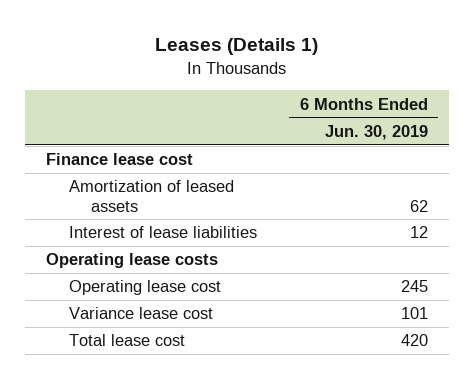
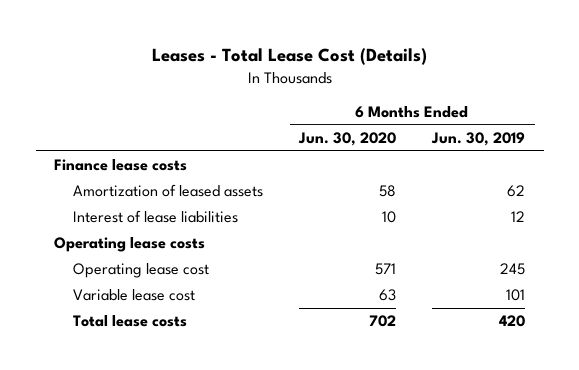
- Leases (Details 1)
+ Leases - Total Lease Cost (Details)
- | 6 Months Ended Jun. 30, 2019
+ | 6 Months Ended Jun. 30, 2020 | 6 Months Ended Jun. 30, 2019
- Finance lease cost
+ Finance lease costs
- Variance lease cost | 101
- Total lease cost | 420
+ Variable lease cost | 63 | 101
+ Total lease costs | 702 | 420

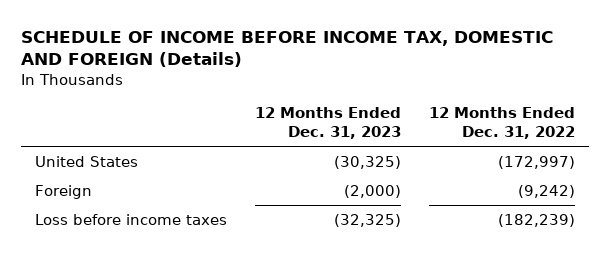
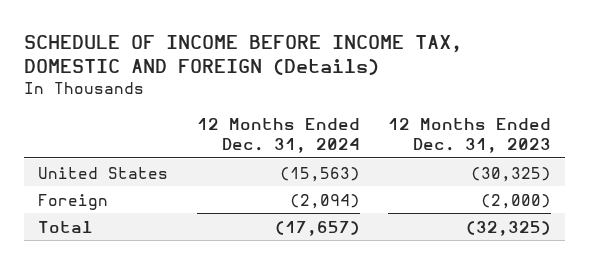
- | 12 Months Ended Dec. 31, 2023 | 12 Months Ended Dec. 31, 2022
+ | 12 Months Ended Dec. 31, 2024 | 12 Months Ended Dec. 31, 2023
- Loss before income taxes | (32,325) | (182,239)
+ Total | (17,657) | (32,325)

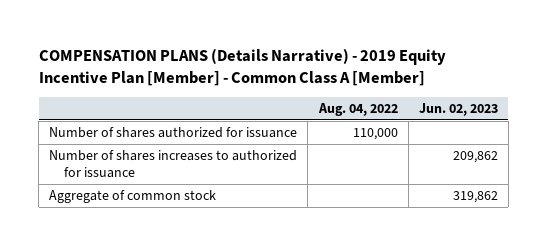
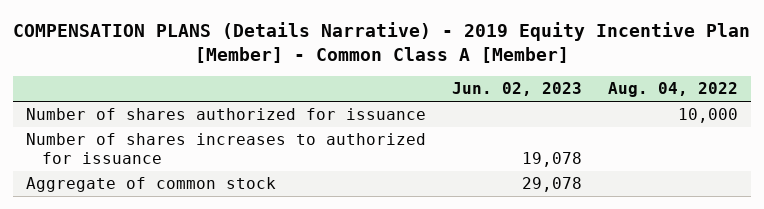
- | Aug. 04, 2022 | Jun. 02, 2023
+ | Jun. 02, 2023 | Aug. 04, 2022
- Number of shares authorized for issuance | 110,000 |
- Number of shares increases to authorized for issuance | | 209,862
- Aggregate of common stock | | 319,862
+ Number of shares authorized for issuance | | 10,000
+ Number of shares increases to authorized for issuance | 19,078 |
+ Aggregate of common stock | 29,078 |

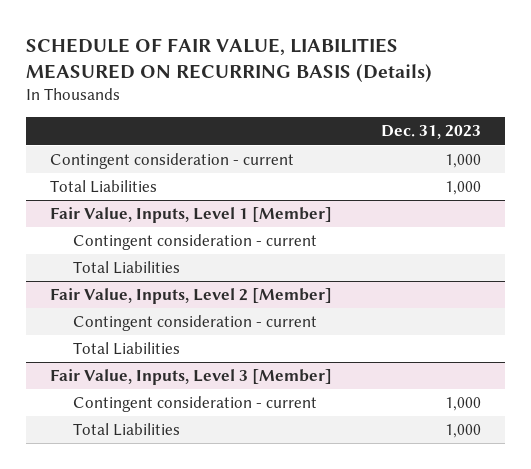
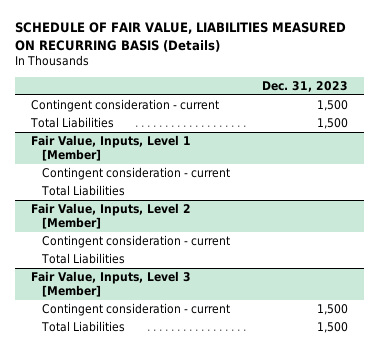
- Contingent consideration - current | 1,000
- Total Liabilities | 1,000
+ Contingent consideration - current | 1,500
+ Total Liabilities | 1,500
@ Fair Value, Inputs, Level 3 [Member]
- Contingent consideration - current | 1,000
- Total Liabilities | 1,000
+ Contingent consideration - current | 1,500
+ Total Liabilities | 1,500

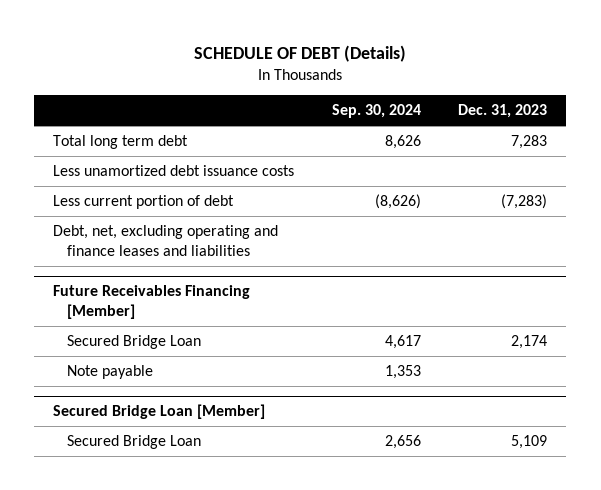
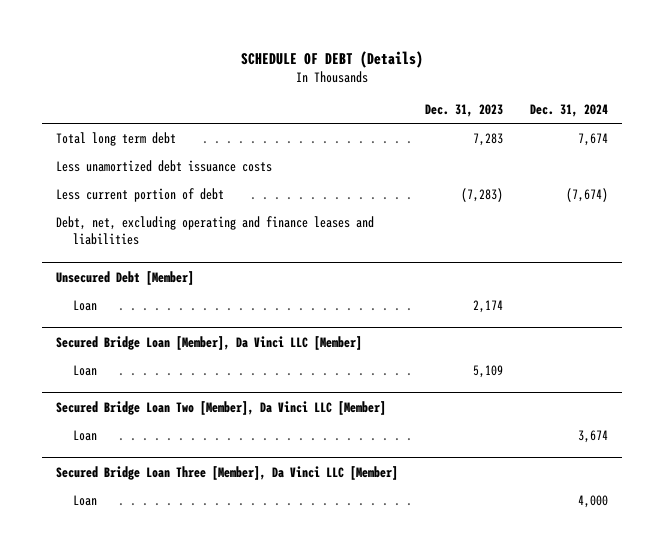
- | Sep. 30, 2024 | Dec. 31, 2023
+ | Dec. 31, 2023 | Dec. 31, 2024
- Future Receivables Financing [Member]
- Secured Bridge Loan | 4,617 | 2,174
- Note payable | 1,353 |
- Secured Bridge Loan [Member]
- Secured Bridge Loan | 2,656 | 5,109
+ Unsecured Debt [Member]
+ Loan | 2,174 |
+ Secured Bridge Loan [Member], Da Vinci LLC [Member]
+ Loan | 5,109 |
+ Secured Bridge Loan Two [Member], Da Vinci LLC [Member]
+ Loan | | 3,674
+ Secured Bridge Loan Three [Member], Da Vinci LLC [Member]
+ Loan | | 4,000

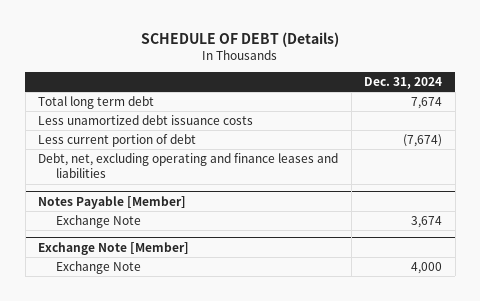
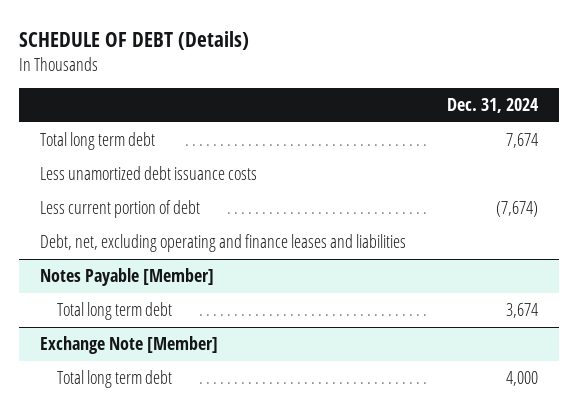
@ Notes Payable [Member]
- Exchange Note | 3,674
+ Total long term debt | 3,674
@ Exchange Note [Member]
- Exchange Note | 4,000
+ Total long term debt | 4,000

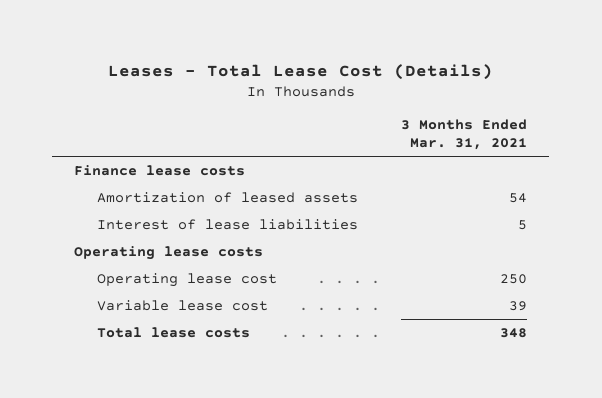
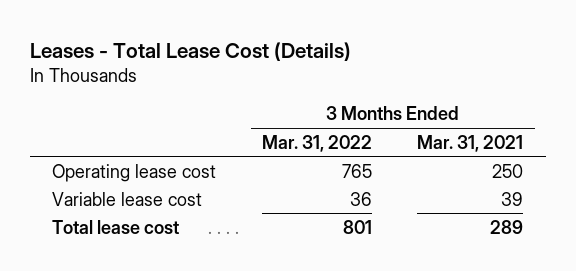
- | 3 Months Ended Mar. 31, 2021
+ | 3 Months Ended Mar. 31, 2022 | 3 Months Ended Mar. 31, 2021
- Finance lease costs
- Amortization of leased assets | 54
- Interest of lease liabilities | 5
- Operating lease costs
- Total lease costs | 348
+ Total lease cost | 801 | 289

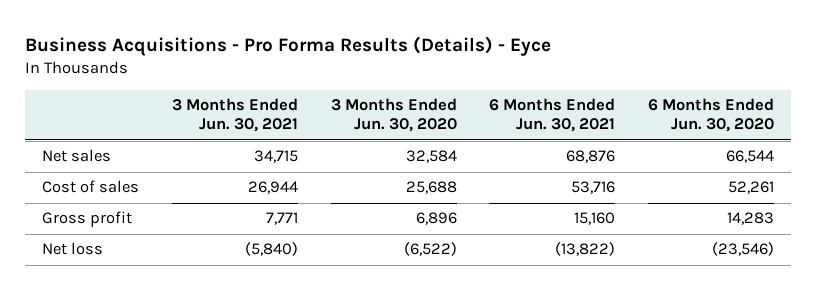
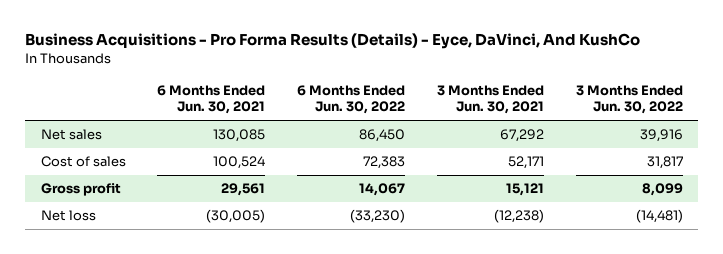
- Business Acquisitions - Pro Forma Results (Details) - Eyce
+ Business Acquisitions - Pro Forma Results (Details) - Eyce, DaVinci, And KushCo
- | 3 Months Ended Jun. 30, 2021 | 3 Months Ended Jun. 30, 2020 | 6 Months Ended Jun. 30, 2021 | 6 Months Ended Jun. 30, 2020
+ | 6 Months Ended Jun. 30, 2021 | 6 Months Ended Jun. 30, 2022 | 3 Months Ended Jun. 30, 2021 | 3 Months Ended Jun. 30, 2022
- Net sales | 34,715 | 32,584 | 68,876 | 66,544
- Cost of sales | 26,944 | 25,688 | 53,716 | 52,261
- Gross profit | 7,771 | 6,896 | 15,160 | 14,283
- Net loss | (5,840) | (6,522) | (13,822) | (23,546)
+ Net sales | 130,085 | 86,450 | 67,292 | 39,916
+ Cost of sales | 100,524 | 72,383 | 52,171 | 31,817
+ Gross profit | 29,561 | 14,067 | 15,121 | 8,099
+ Net loss | (30,005) | (33,230) | (12,238) | (14,481)

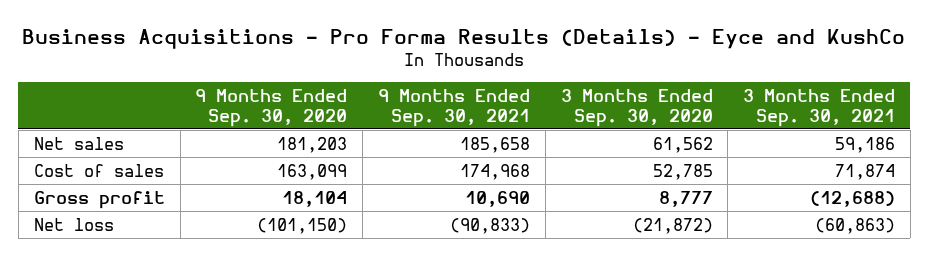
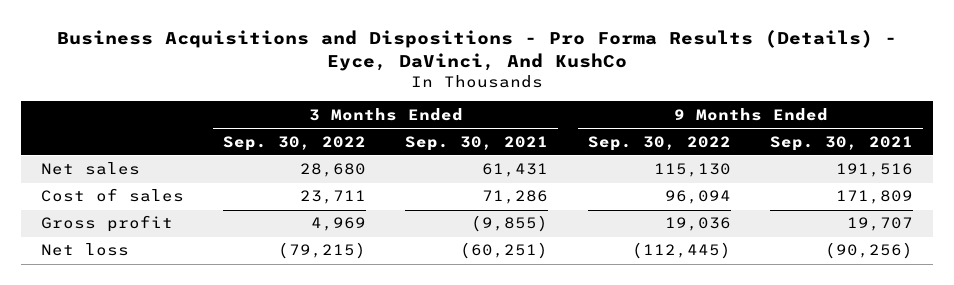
- Business Acquisitions - Pro Forma Results (Details) - Eyce and KushCo
+ Business Acquisitions and Dispositions - Pro Forma Results (Details) - Eyce, DaVinci, And KushCo
- | 9 Months Ended Sep. 30, 2020 | 9 Months Ended Sep. 30, 2021 | 3 Months Ended Sep. 30, 2020 | 3 Months Ended Sep. 30, 2021
+ | 3 Months Ended Sep. 30, 2022 | 3 Months Ended Sep. 30, 2021 | 9 Months Ended Sep. 30, 2022 | 9 Months Ended Sep. 30, 2021
- Net sales | 181,203 | 185,658 | 61,562 | 59,186
- Cost of sales | 163,099 | 174,968 | 52,785 | 71,874
- Gross profit | 18,104 | 10,690 | 8,777 | (12,688)
- Net loss | (101,150) | (90,833) | (21,872) | (60,863)
+ Net sales | 28,680 | 61,431 | 115,130 | 191,516
+ Cost of sales | 23,711 | 71,286 | 96,094 | 171,809
+ Gross profit | 4,969 | (9,855) | 19,036 | 19,707
+ Net loss | (79,215) | (60,251) | (112,445) | (90,256)

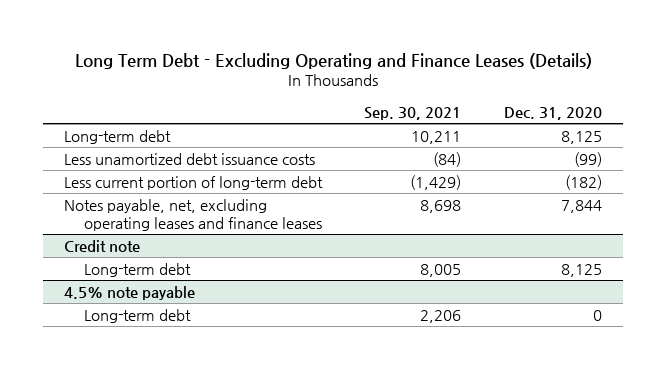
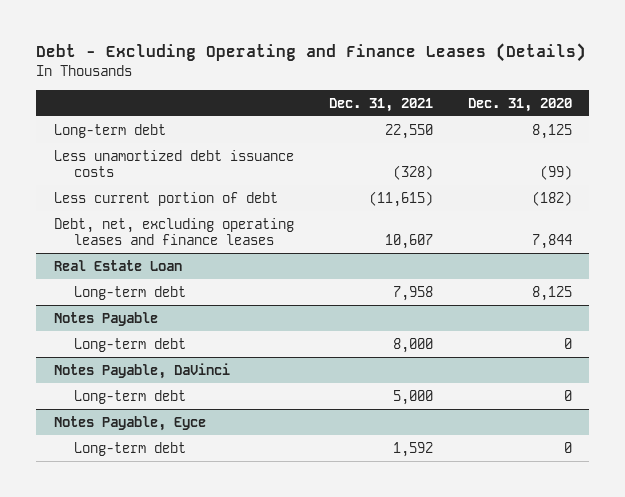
- Long Term Debt - Excluding Operating and Finance Leases (Details)
+ Debt - Excluding Operating and Finance Leases (Details)
- | Sep. 30, 2021 | Dec. 31, 2020
+ | Dec. 31, 2021 | Dec. 31, 2020
- Less current portion of long-term debt | (1,429) | (182)
- Notes payable, net, excluding operating leases and finance leases | 8,698 | 7,844
- Credit note
+ Less current portion of debt | (11,615) | (182)
+ Debt, net, excluding operating leases and finance leases | 10,607 | 7,844
+ Real Estate Loan
- 4.5% note payable
+ Notes Payable
+ Notes Payable, DaVinci
+ Long-term debt | 5,000 | 0
+ Notes Payable, Eyce
+ Long-term debt | 1,592 | 0

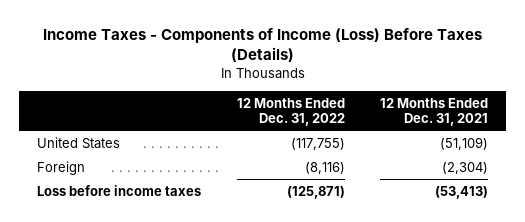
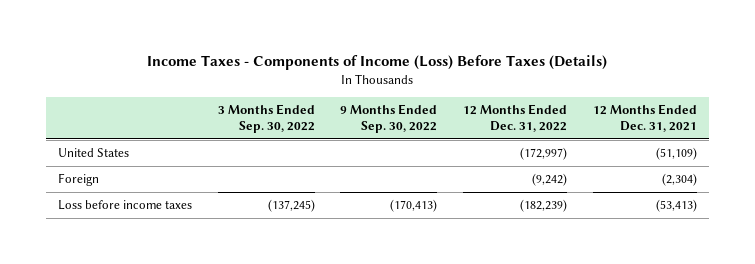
- | 12 Months Ended Dec. 31, 2022 | 12 Months Ended Dec. 31, 2021
+ | 3 Months Ended Sep. 30, 2022 | 9 Months Ended Sep. 30, 2022 | 12 Months Ended Dec. 31, 2022 | 12 Months Ended Dec. 31, 2021
- United States | (117,755) | (51,109)
- Foreign | (8,116) | (2,304)
- Loss before income taxes | (125,871) | (53,413)
+ United States | | | (172,997) | (51,109)
+ Foreign | | | (9,242) | (2,304)
+ Loss before income taxes | (137,245) | (170,413) | (182,239) | (53,413)

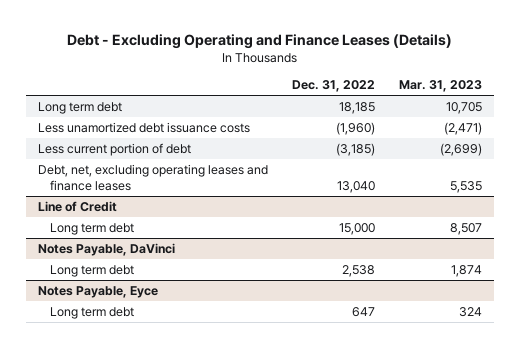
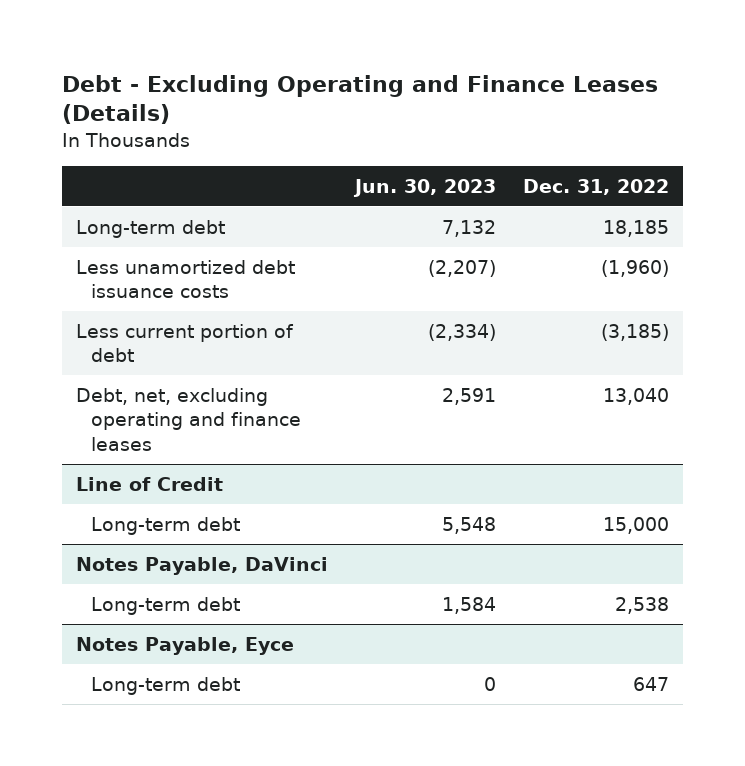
- | Dec. 31, 2022 | Mar. 31, 2023
+ | Jun. 30, 2023 | Dec. 31, 2022
- Long term debt | 18,185 | 10,705
+ Long-term debt | 7,132 | 18,185
- Debt, net, excluding operating leases and finance leases | 13,040 | 5,535
+ Debt, net, excluding operating and finance leases | 2,591 | 13,040
@ Line of Credit
- Long term debt | 15,000 | 8,507
+ Long-term debt | 5,548 | 15,000
@ Notes Payable, DaVinci
- Long term debt | 2,538 | 1,874
+ Long-term debt | 1,584 | 2,538
@ Notes Payable, Eyce
- Long term debt | 647 | 324
+ Long-term debt | 0 | 647

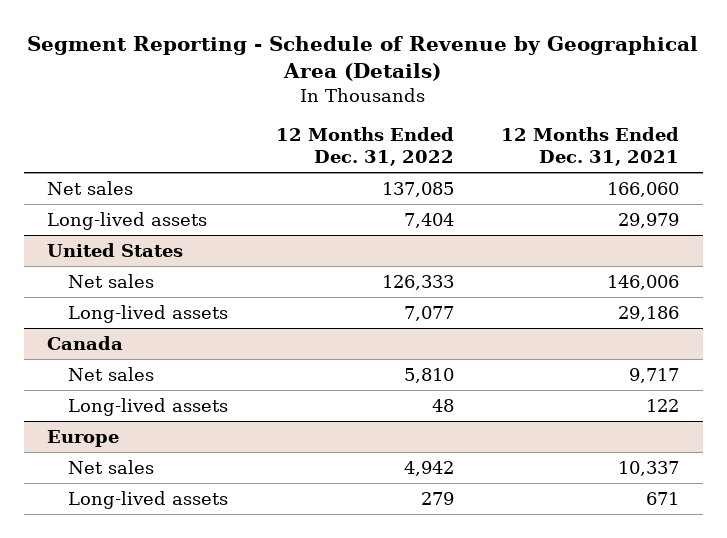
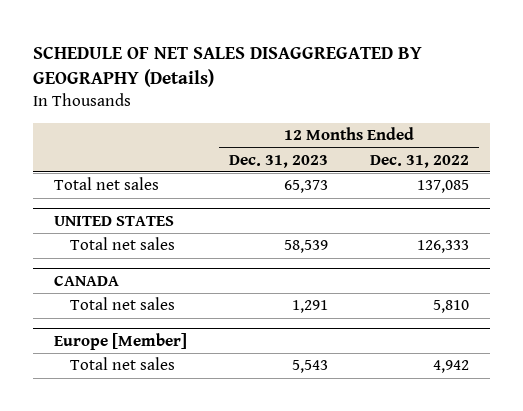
- Segment Reporting - Schedule of Revenue by Geographical Area (Details)
+ SCHEDULE OF NET SALES DISAGGREGATED BY GEOGRAPHY (Details)
- | 12 Months Ended Dec. 31, 2022 | 12 Months Ended Dec. 31, 2021
+ | 12 Months Ended Dec. 31, 2023 | 12 Months Ended Dec. 31, 2022
- Net sales | 137,085 | 166,060
- Long-lived assets | 7,404 | 29,979
- United States
- Net sales | 126,333 | 146,006
- Long-lived assets | 7,077 | 29,186
- Canada
- Net sales | 5,810 | 9,717
- Long-lived assets | 48 | 122
- Europe
- Net sales | 4,942 | 10,337
- Long-lived assets | 279 | 671
+ Total net sales | 65,373 | 137,085
+ UNITED STATES
+ Total net sales | 58,539 | 126,333
+ CANADA
+ Total net sales | 1,291 | 5,810
+ Europe [Member]
+ Total net sales | 5,543 | 4,942

